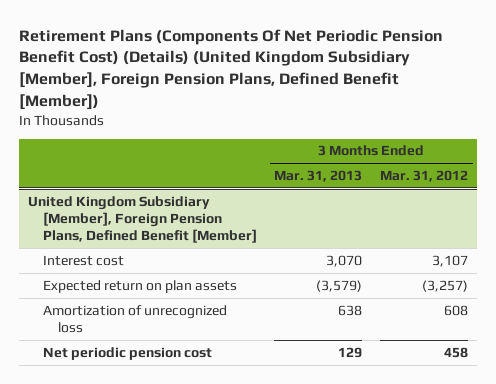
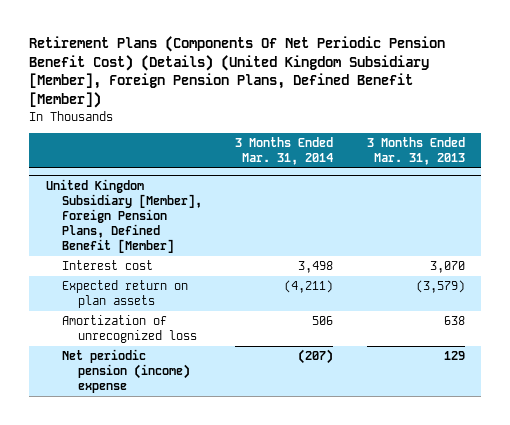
- | 3 Months Ended Mar. 31, 2013 | 3 Months Ended Mar. 31, 2012
+ | 3 Months Ended Mar. 31, 2014 | 3 Months Ended Mar. 31, 2013
@ United Kingdom Subsidiary [Member], Foreign Pension Plans, Defined Benefit [Member]
- Net periodic pension cost | 129 | 458
+ Net periodic pension (income) expense | (207) | 129

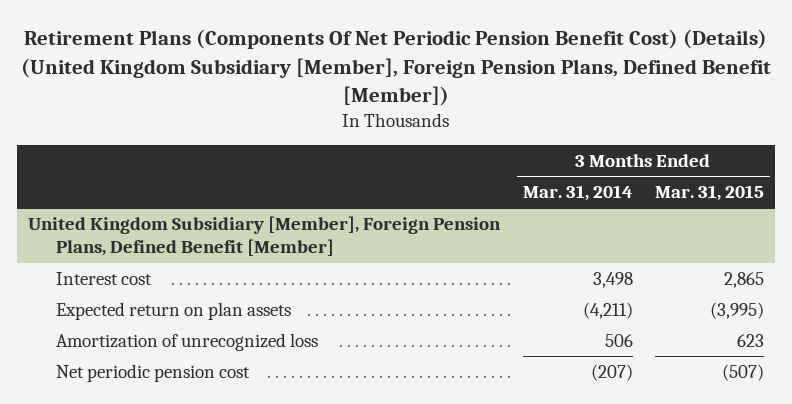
- | 3 Months Ended Mar. 31, 2014 | 3 Months Ended Mar. 31, 2013
+ | 3 Months Ended Mar. 31, 2014 | 3 Months Ended Mar. 31, 2015
@ United Kingdom Subsidiary [Member], Foreign Pension Plans, Defined Benefit [Member]
- Net periodic pension (income) expense | (207) | 129
+ Net periodic pension cost | (207) | (507)

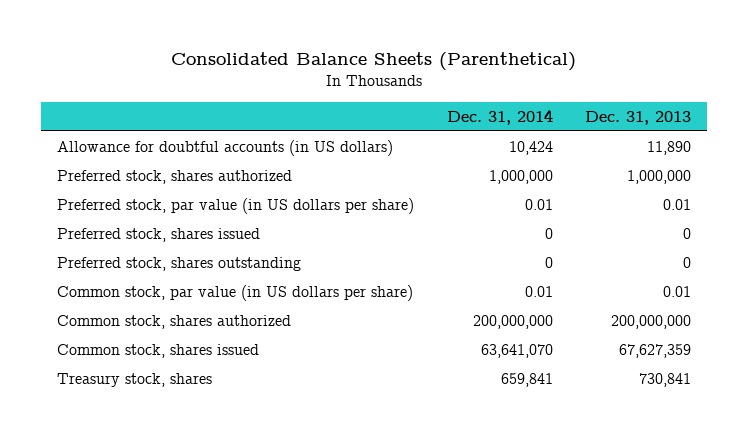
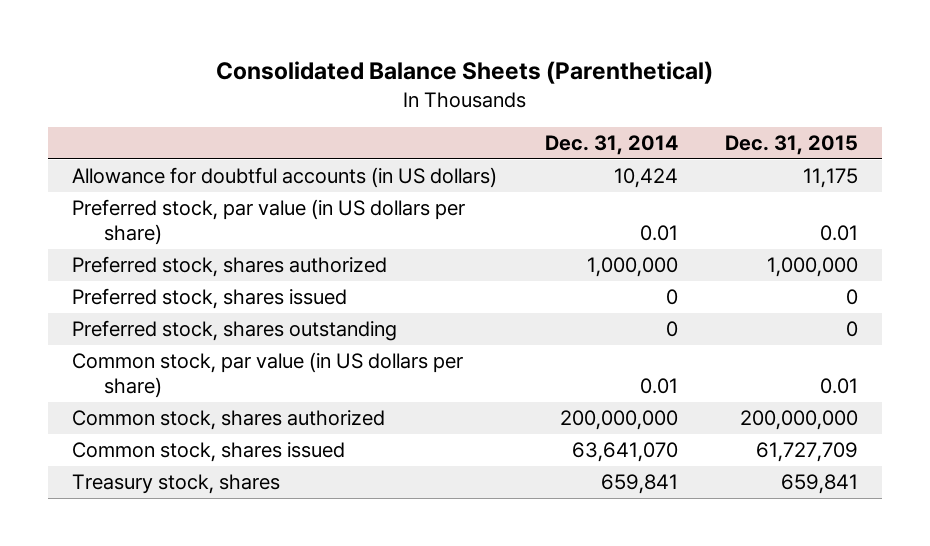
- | Dec. 31, 2014 | Dec. 31, 2013
+ | Dec. 31, 2014 | Dec. 31, 2015
moved down: Preferred stock, shares authorized | 1,000,000 | 1,000,000

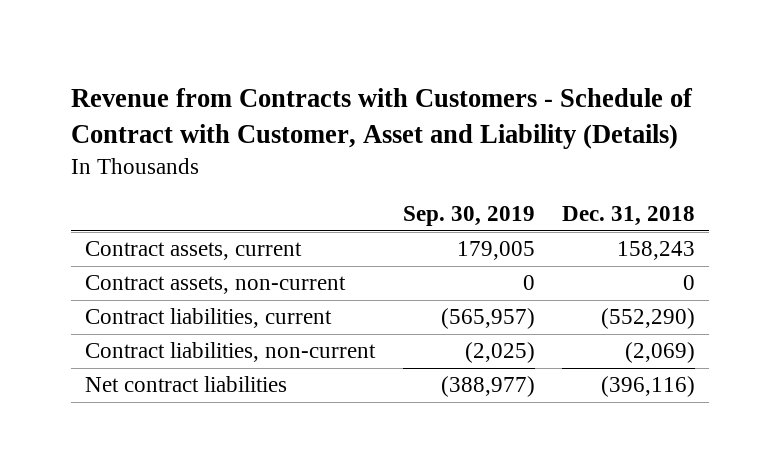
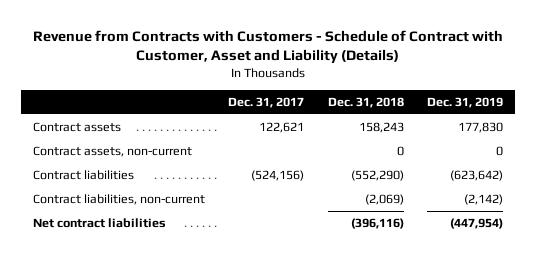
- | Sep. 30, 2019 | Dec. 31, 2018
+ | Dec. 31, 2017 | Dec. 31, 2018 | Dec. 31, 2019
- Contract assets, current | 179,005 | 158,243
+ Contract assets | 122,621 | 158,243 | 177,830
- Contract liabilities, current | (565,957) | (552,290)
+ Contract liabilities | (524,156) | (552,290) | (623,642)

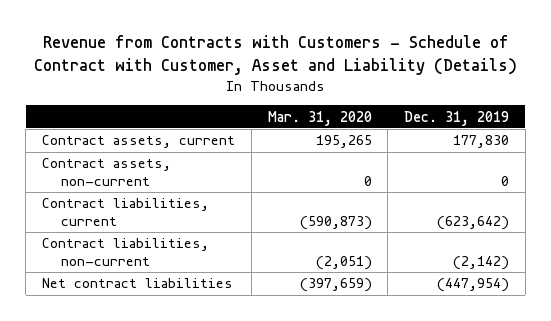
- | Dec. 31, 2017 | Dec. 31, 2018 | Dec. 31, 2019
+ | Mar. 31, 2020 | Dec. 31, 2019
- Contract assets | 122,621 | 158,243 | 177,830
+ Contract assets, current | 195,265 | 177,830
- Contract liabilities | (524,156) | (552,290) | (623,642)
+ Contract liabilities, current | (590,873) | (623,642)

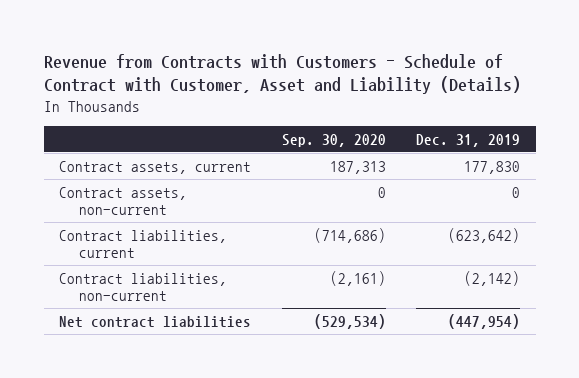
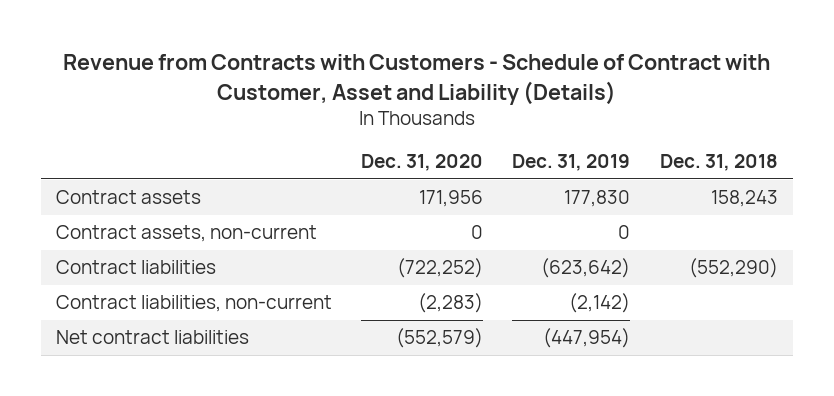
- | Sep. 30, 2020 | Dec. 31, 2019
+ | Dec. 31, 2020 | Dec. 31, 2019 | Dec. 31, 2018
- Contract assets, current | 187,313 | 177,830
+ Contract assets | 171,956 | 177,830 | 158,243
- Contract liabilities, current | (714,686) | (623,642)
+ Contract liabilities | (722,252) | (623,642) | (552,290)

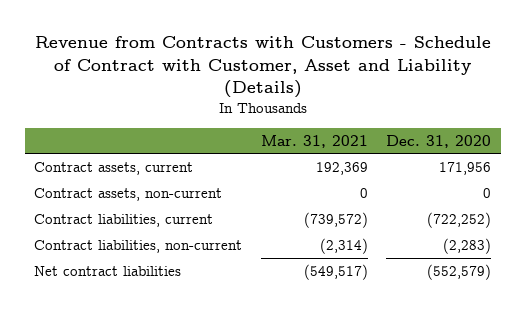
- | Dec. 31, 2020 | Dec. 31, 2019 | Dec. 31, 2018
+ | Mar. 31, 2021 | Dec. 31, 2020
- Contract assets | 171,956 | 177,830 | 158,243
+ Contract assets, current | 192,369 | 171,956
- Contract liabilities | (722,252) | (623,642) | (552,290)
+ Contract liabilities, current | (739,572) | (722,252)

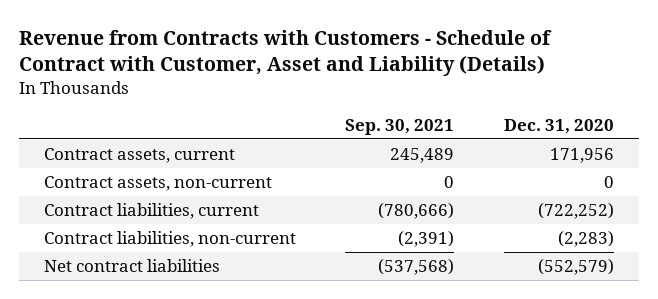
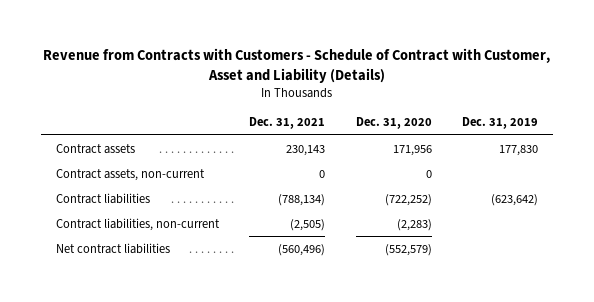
- | Sep. 30, 2021 | Dec. 31, 2020
+ | Dec. 31, 2021 | Dec. 31, 2020 | Dec. 31, 2019
- Contract assets, current | 245,489 | 171,956
+ Contract assets | 230,143 | 171,956 | 177,830
- Contract liabilities, current | (780,666) | (722,252)
+ Contract liabilities | (788,134) | (722,252) | (623,642)

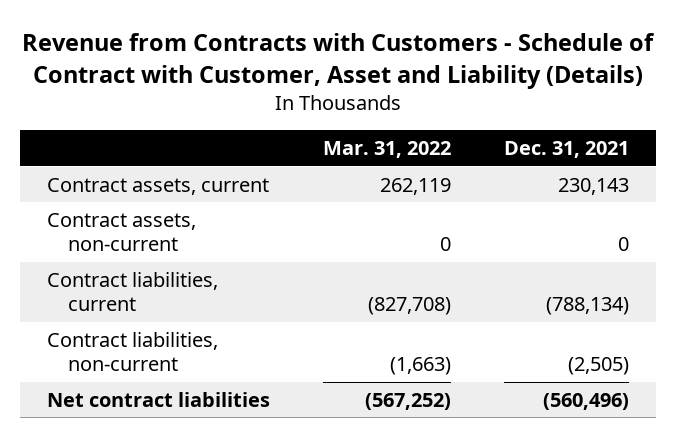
- | Dec. 31, 2021 | Dec. 31, 2020 | Dec. 31, 2019
+ | Mar. 31, 2022 | Dec. 31, 2021
- Contract assets | 230,143 | 171,956 | 177,830
+ Contract assets, current | 262,119 | 230,143
- Contract liabilities | (788,134) | (722,252) | (623,642)
+ Contract liabilities, current | (827,708) | (788,134)

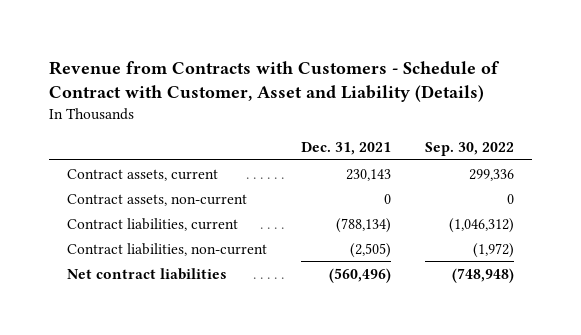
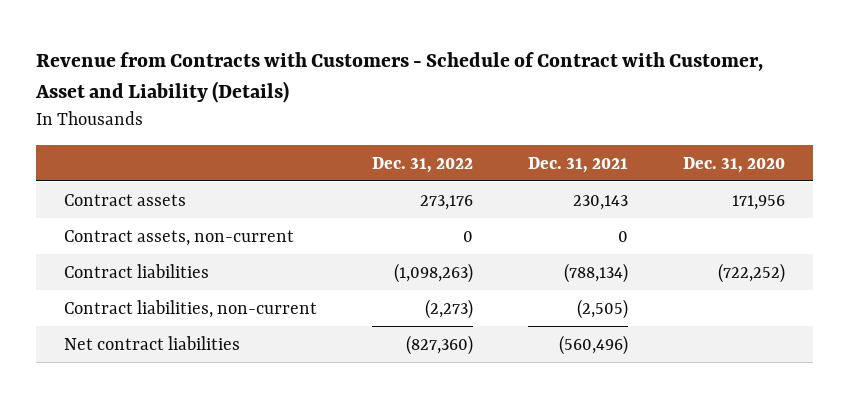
- | Dec. 31, 2021 | Sep. 30, 2022
+ | Dec. 31, 2022 | Dec. 31, 2021 | Dec. 31, 2020
- Contract assets, current | 230,143 | 299,336
+ Contract assets | 273,176 | 230,143 | 171,956
- Contract liabilities, current | (788,134) | (1,046,312)
+ Contract liabilities | (1,098,263) | (788,134) | (722,252)

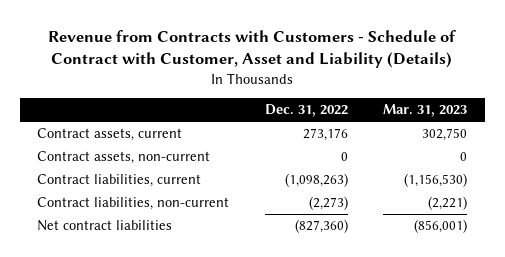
- | Dec. 31, 2022 | Dec. 31, 2021 | Dec. 31, 2020
+ | Dec. 31, 2022 | Mar. 31, 2023
- Contract assets | 273,176 | 230,143 | 171,956
+ Contract assets, current | 273,176 | 302,750
- Contract liabilities | (1,098,263) | (788,134) | (722,252)
+ Contract liabilities, current | (1,098,263) | (1,156,530)

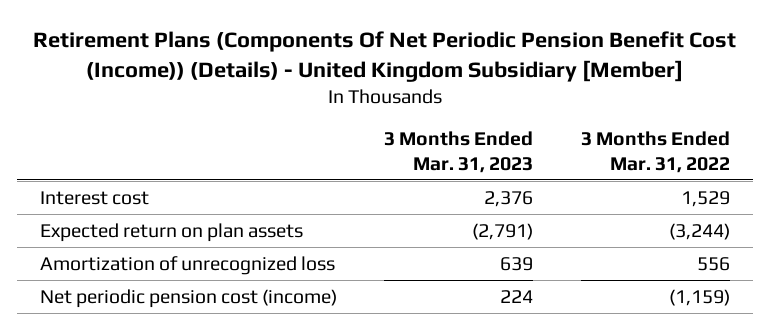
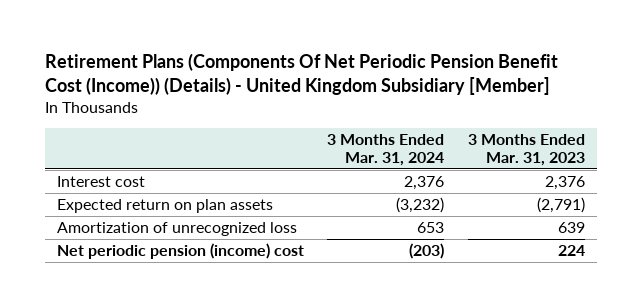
- | 3 Months Ended Mar. 31, 2023 | 3 Months Ended Mar. 31, 2022
+ | 3 Months Ended Mar. 31, 2024 | 3 Months Ended Mar. 31, 2023
- Net periodic pension cost (income) | 224 | (1,159)
+ Net periodic pension (income) cost | (203) | 224

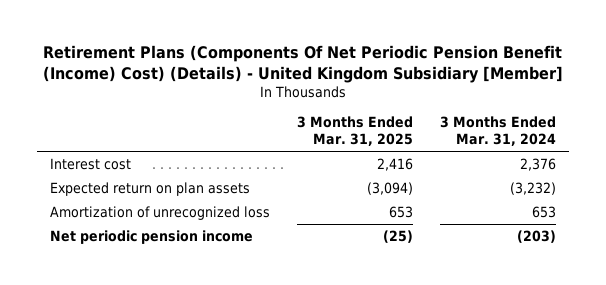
- Retirement Plans (Components Of Net Periodic Pension Benefit Cost (Income)) (Details) - United Kingdom Subsidiary [Member]
+ Retirement Plans (Components Of Net Periodic Pension Benefit (Income) Cost) (Details) - United Kingdom Subsidiary [Member]
- | 3 Months Ended Mar. 31, 2024 | 3 Months Ended Mar. 31, 2023
+ | 3 Months Ended Mar. 31, 2025 | 3 Months Ended Mar. 31, 2024
- Net periodic pension (income) cost | (203) | 224
+ Net periodic pension income | (25) | (203)

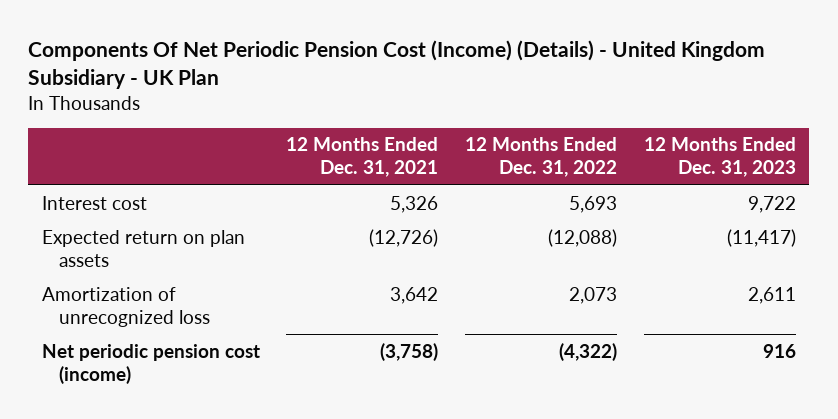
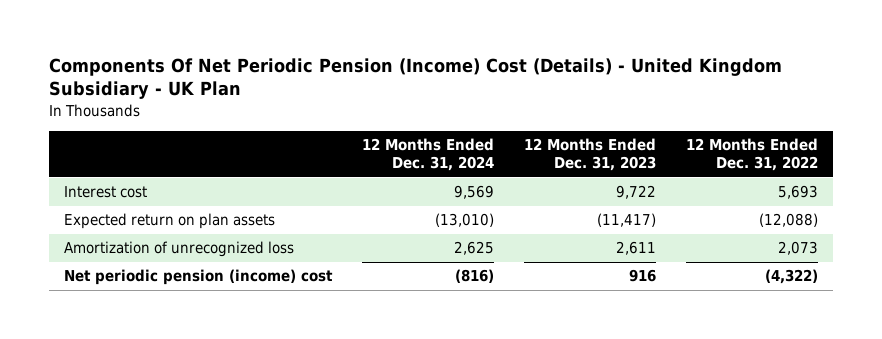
- Components Of Net Periodic Pension Cost (Income) (Details) - United Kingdom Subsidiary - UK Plan
+ Components Of Net Periodic Pension (Income) Cost (Details) - United Kingdom Subsidiary - UK Plan
- | 12 Months Ended Dec. 31, 2021 | 12 Months Ended Dec. 31, 2022 | 12 Months Ended Dec. 31, 2023
+ | 12 Months Ended Dec. 31, 2024 | 12 Months Ended Dec. 31, 2023 | 12 Months Ended Dec. 31, 2022
- Net periodic pension cost (income) | (3,758) | (4,322) | 916
+ Net periodic pension (income) cost | (816) | 916 | (4,322)

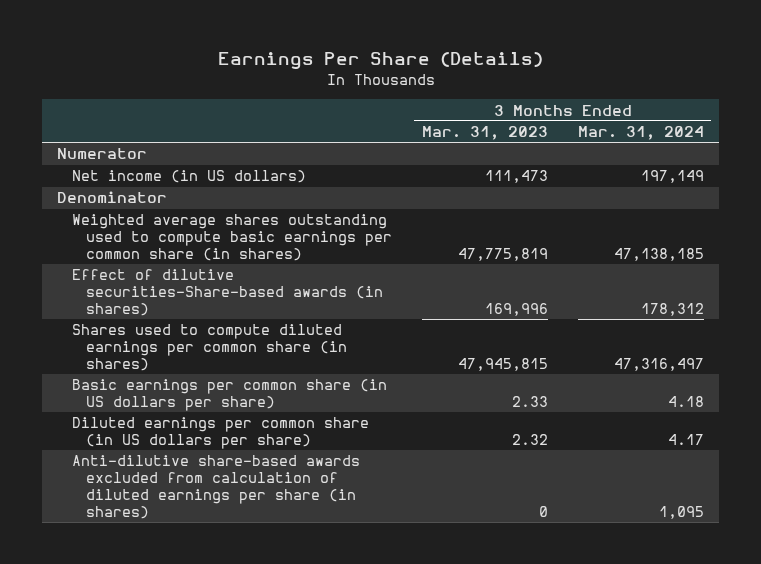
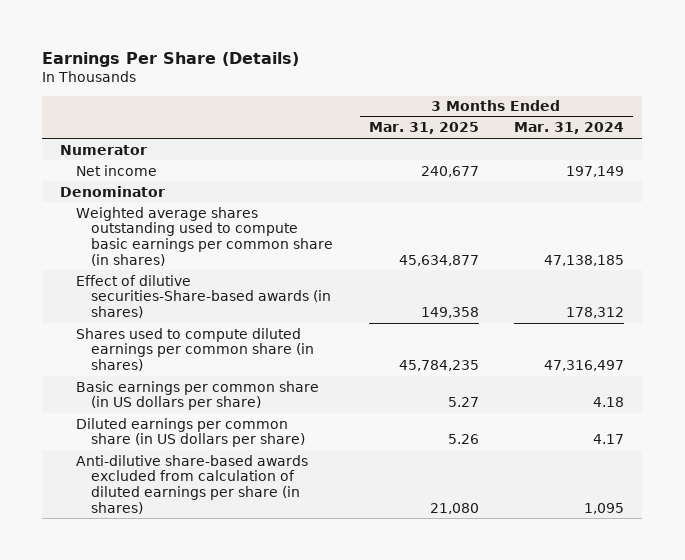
- | 3 Months Ended Mar. 31, 2023 | 3 Months Ended Mar. 31, 2024
+ | 3 Months Ended Mar. 31, 2025 | 3 Months Ended Mar. 31, 2024
- Net income (in US dollars) | 111,473 | 197,149
+ Net income | 240,677 | 197,149

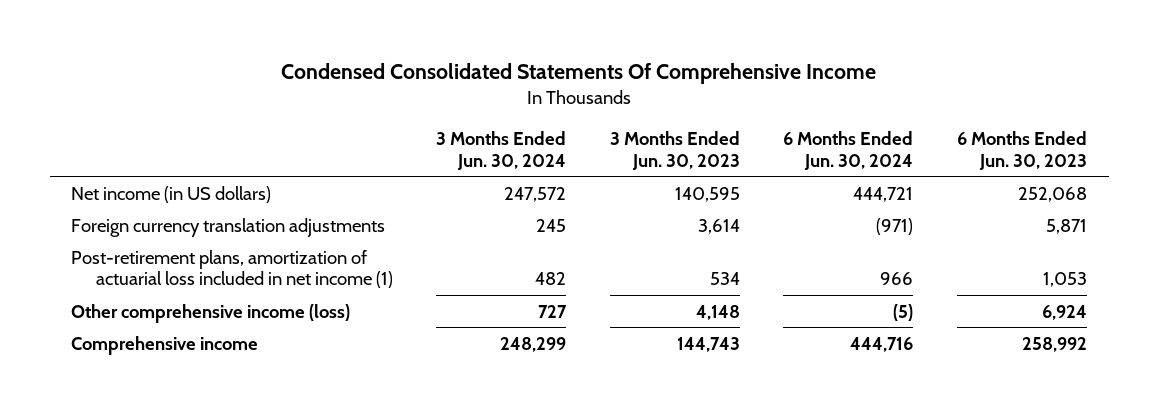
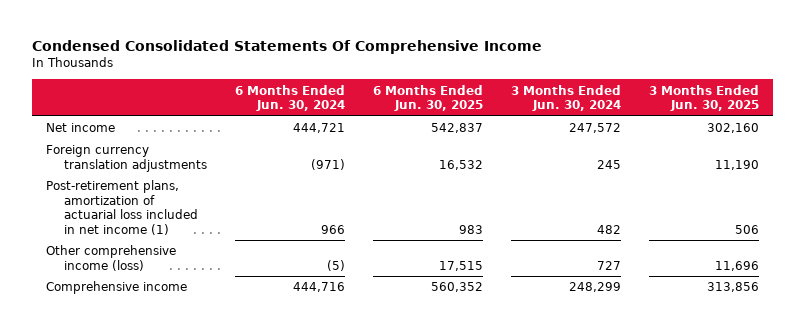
- | 3 Months Ended Jun. 30, 2024 | 3 Months Ended Jun. 30, 2023 | 6 Months Ended Jun. 30, 2024 | 6 Months Ended Jun. 30, 2023
+ | 6 Months Ended Jun. 30, 2024 | 6 Months Ended Jun. 30, 2025 | 3 Months Ended Jun. 30, 2024 | 3 Months Ended Jun. 30, 2025
- Net income (in US dollars) | 247,572 | 140,595 | 444,721 | 252,068
+ Net income | 444,721 | 542,837 | 247,572 | 302,160

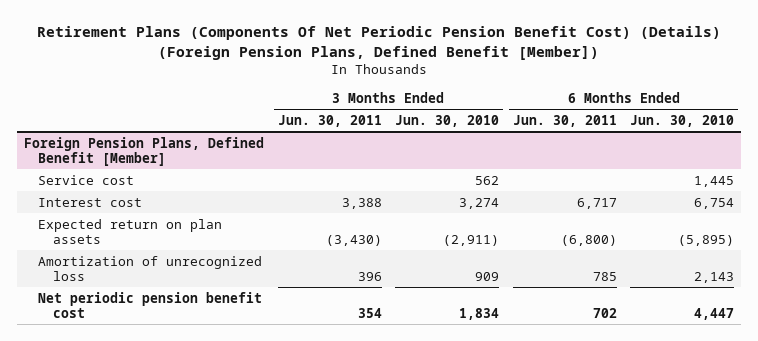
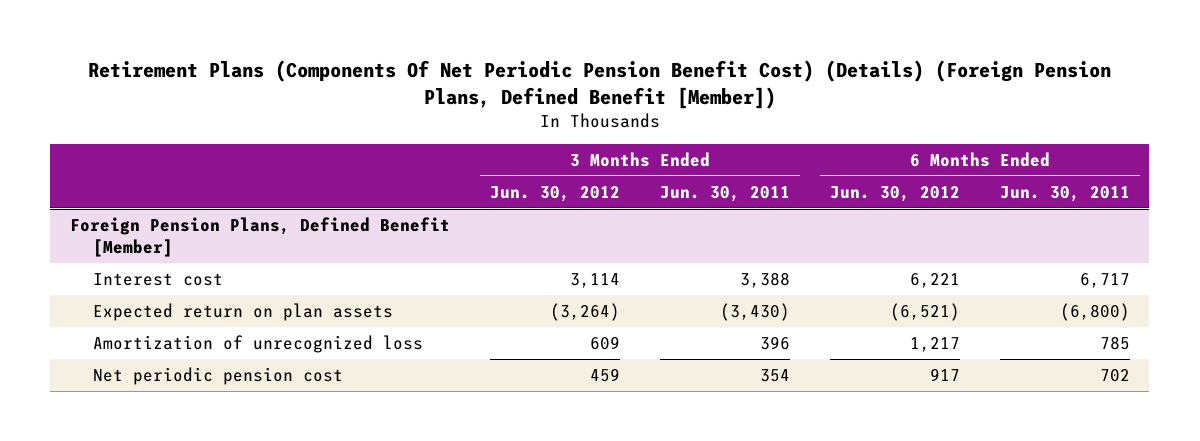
- | 3 Months Ended Jun. 30, 2011 | 3 Months Ended Jun. 30, 2010 | 6 Months Ended Jun. 30, 2011 | 6 Months Ended Jun. 30, 2010
+ | 3 Months Ended Jun. 30, 2012 | 3 Months Ended Jun. 30, 2011 | 6 Months Ended Jun. 30, 2012 | 6 Months Ended Jun. 30, 2011
@ Foreign Pension Plans, Defined Benefit [Member]
- Service cost | | 562 | | 1,445
- Net periodic pension benefit cost | 354 | 1,834 | 702 | 4,447
+ Net periodic pension cost | 459 | 354 | 917 | 702

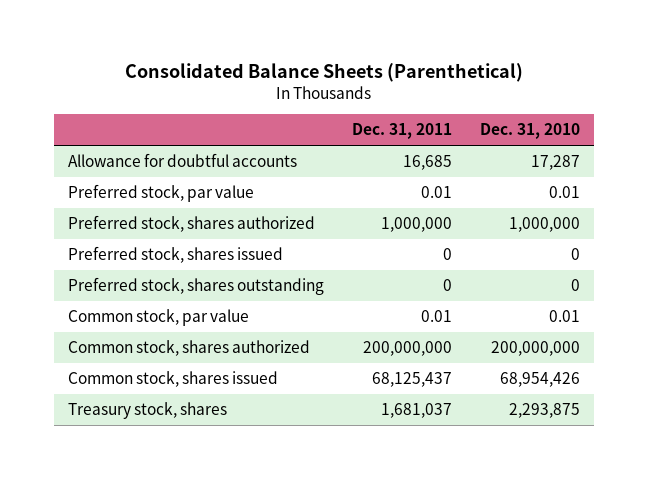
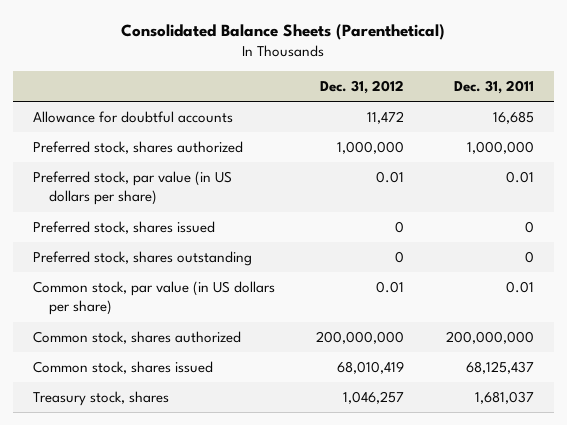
- | Dec. 31, 2011 | Dec. 31, 2010
+ | Dec. 31, 2012 | Dec. 31, 2011
- Preferred stock, par value | 0.01 | 0.01
+ Preferred stock, par value (in US dollars per share) | 0.01 | 0.01
- Common stock, par value | 0.01 | 0.01
+ Common stock, par value (in US dollars per share) | 0.01 | 0.01

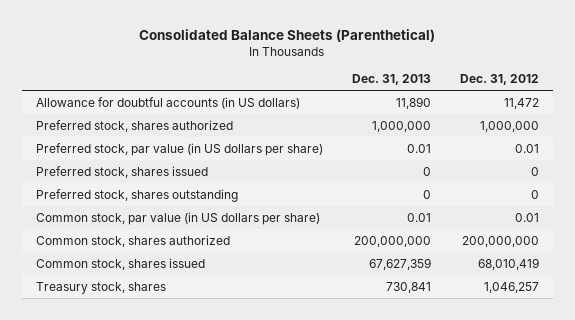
- | Dec. 31, 2012 | Dec. 31, 2011
+ | Dec. 31, 2013 | Dec. 31, 2012
- Allowance for doubtful accounts | 11,472 | 16,685
+ Allowance for doubtful accounts (in US dollars) | 11,890 | 11,472

